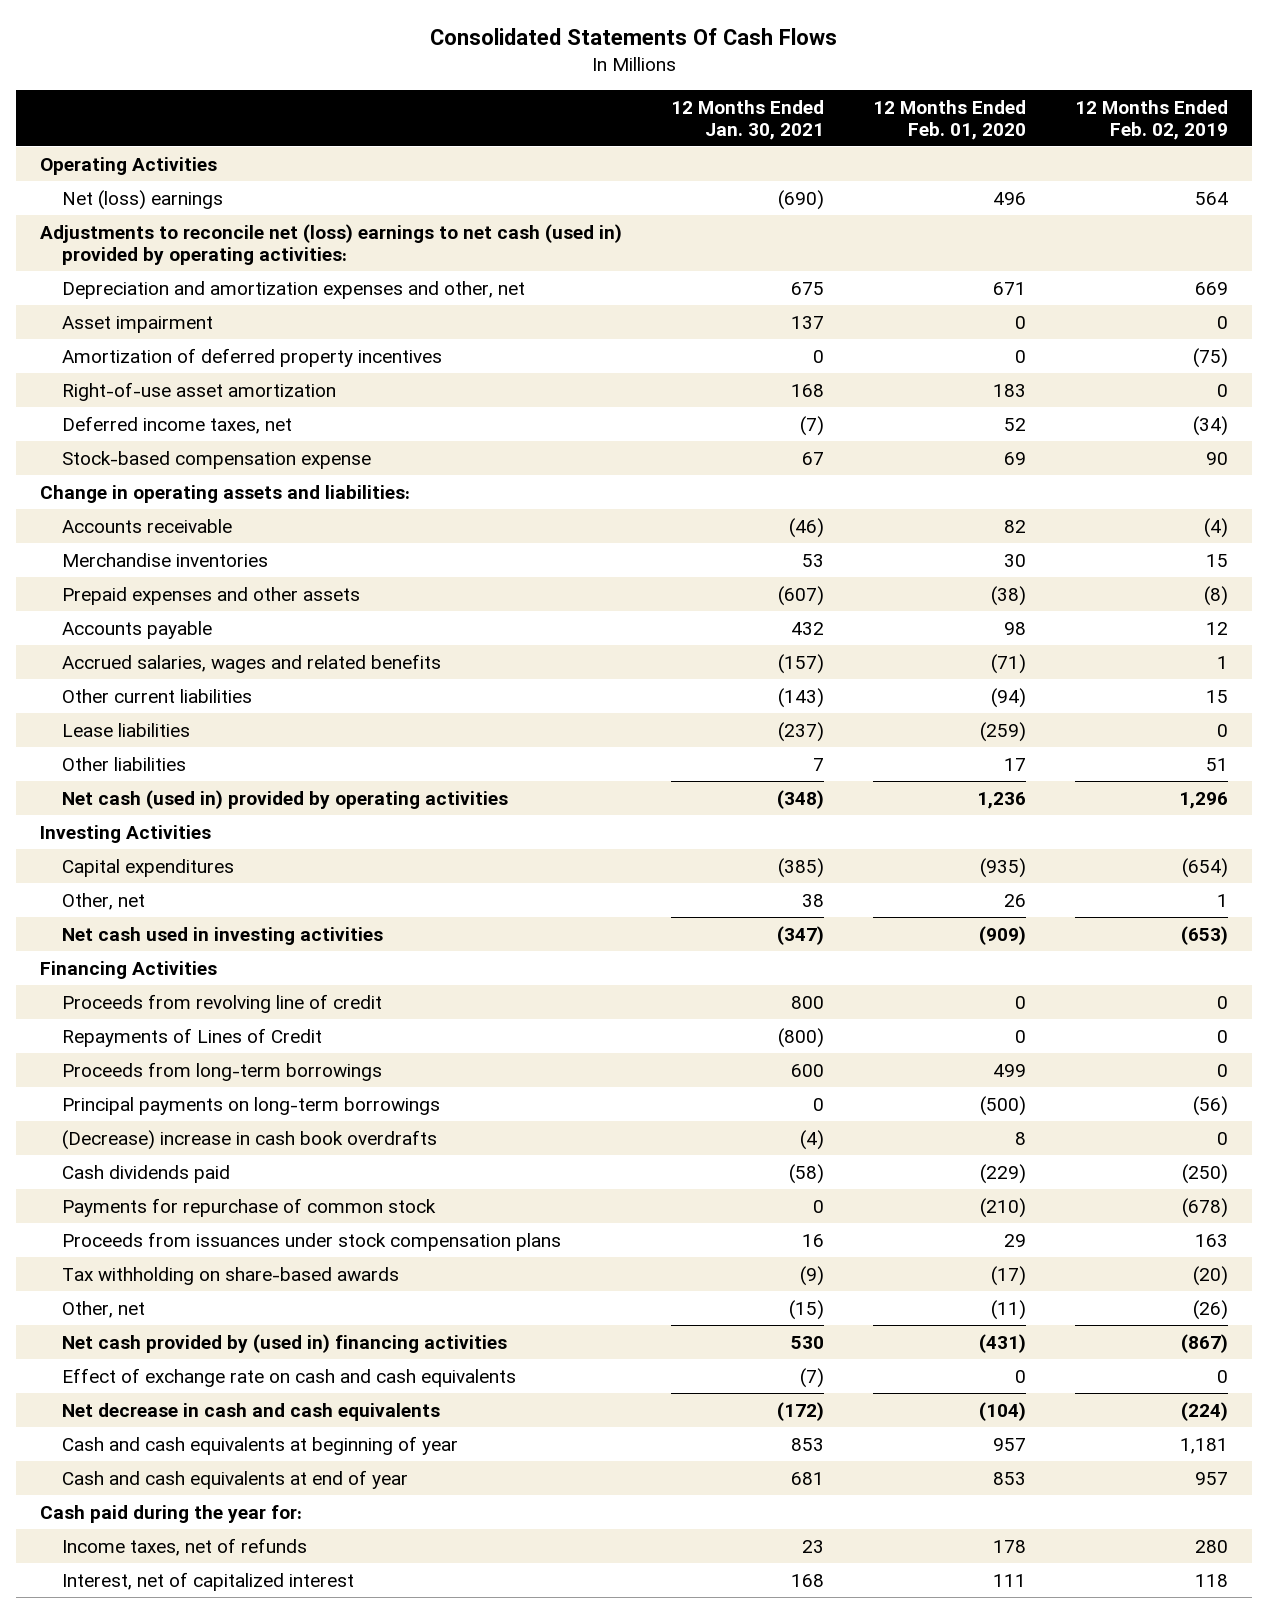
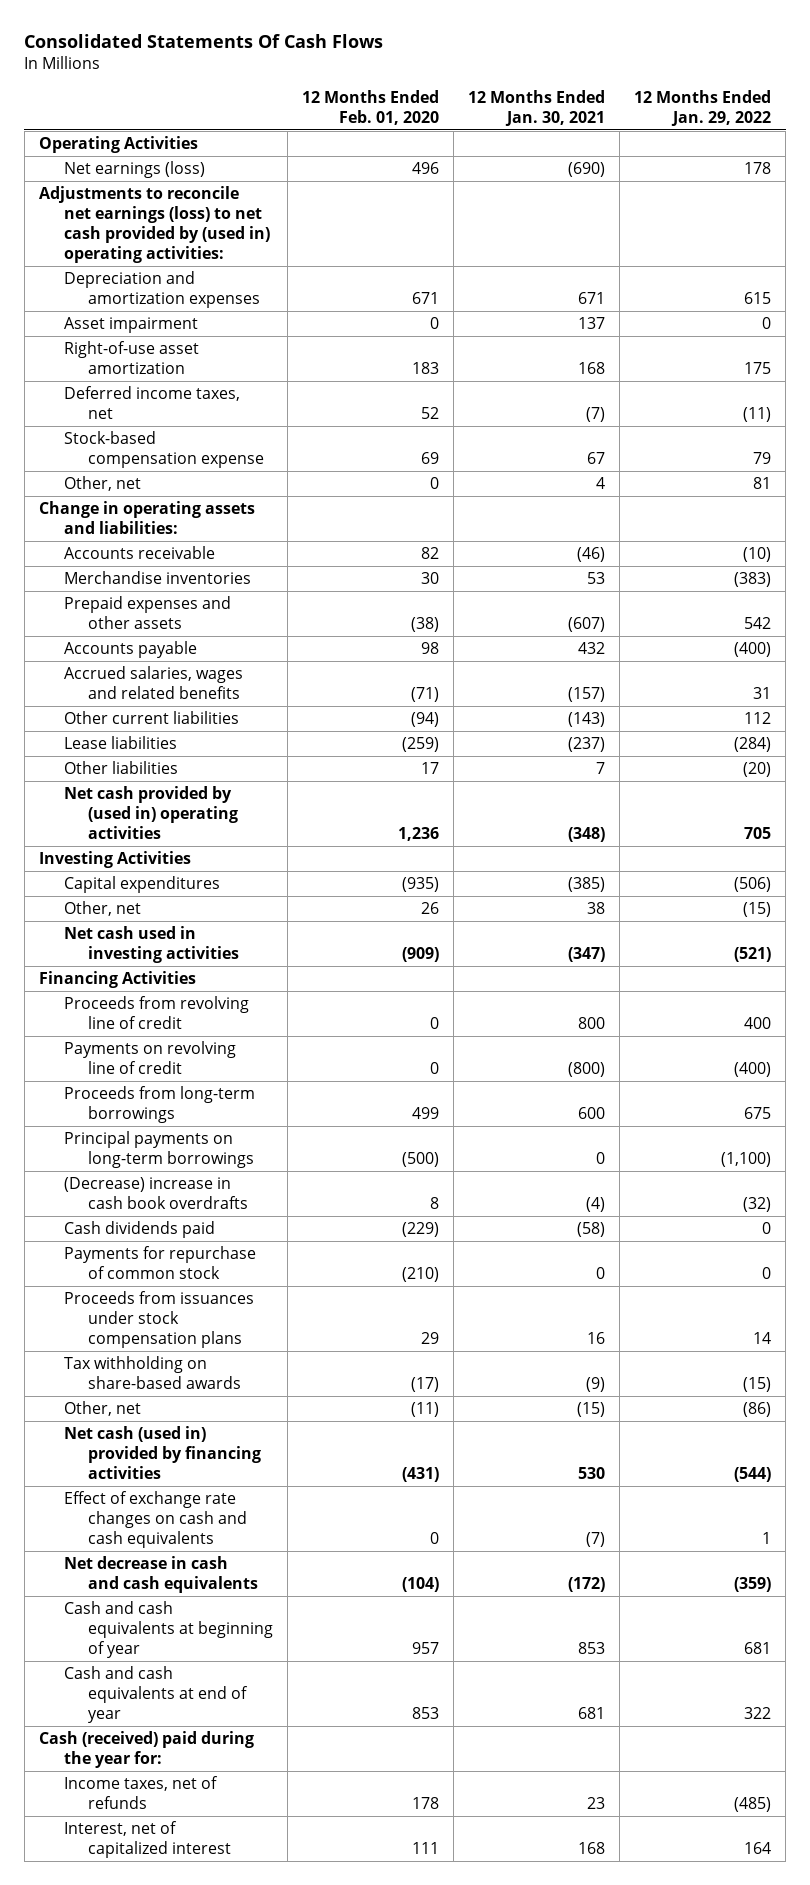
- | 12 Months Ended Jan. 30, 2021 | 12 Months Ended Feb. 01, 2020 | 12 Months Ended Feb. 02, 2019
+ | 12 Months Ended Feb. 01, 2020 | 12 Months Ended Jan. 30, 2021 | 12 Months Ended Jan. 29, 2022
- Net (loss) earnings | (690) | 496 | 564
- Adjustments to reconcile net (loss) earnings to net cash (used in) provided by operating activities:
- Depreciation and amortization expenses and other, net | 675 | 671 | 669
+ Net earnings (loss) | 496 | (690) | 178
+ Adjustments to reconcile net earnings (loss) to net cash provided by (used in) operating activities:
+ Depreciation and amortization expenses | 671 | 671 | 615
- Amortization of deferred property incentives | 0 | 0 | (75)
+ Other, net | 0 | 4 | 81
- Net cash (used in) provided by operating activities | (348) | 1,236 | 1,296
+ Net cash provided by (used in) operating activities | 1,236 | (348) | 705
- Repayments of Lines of Credit | (800) | 0 | 0
+ Payments on revolving line of credit | 0 | (800) | (400)
- Net cash provided by (used in) financing activities | 530 | (431) | (867)
- Effect of exchange rate on cash and cash equivalents | (7) | 0 | 0
+ Net cash (used in) provided by financing activities | (431) | 530 | (544)
+ Effect of exchange rate changes on cash and cash equivalents | 0 | (7) | 1
- Cash paid during the year for:
+ Cash (received) paid during the year for:

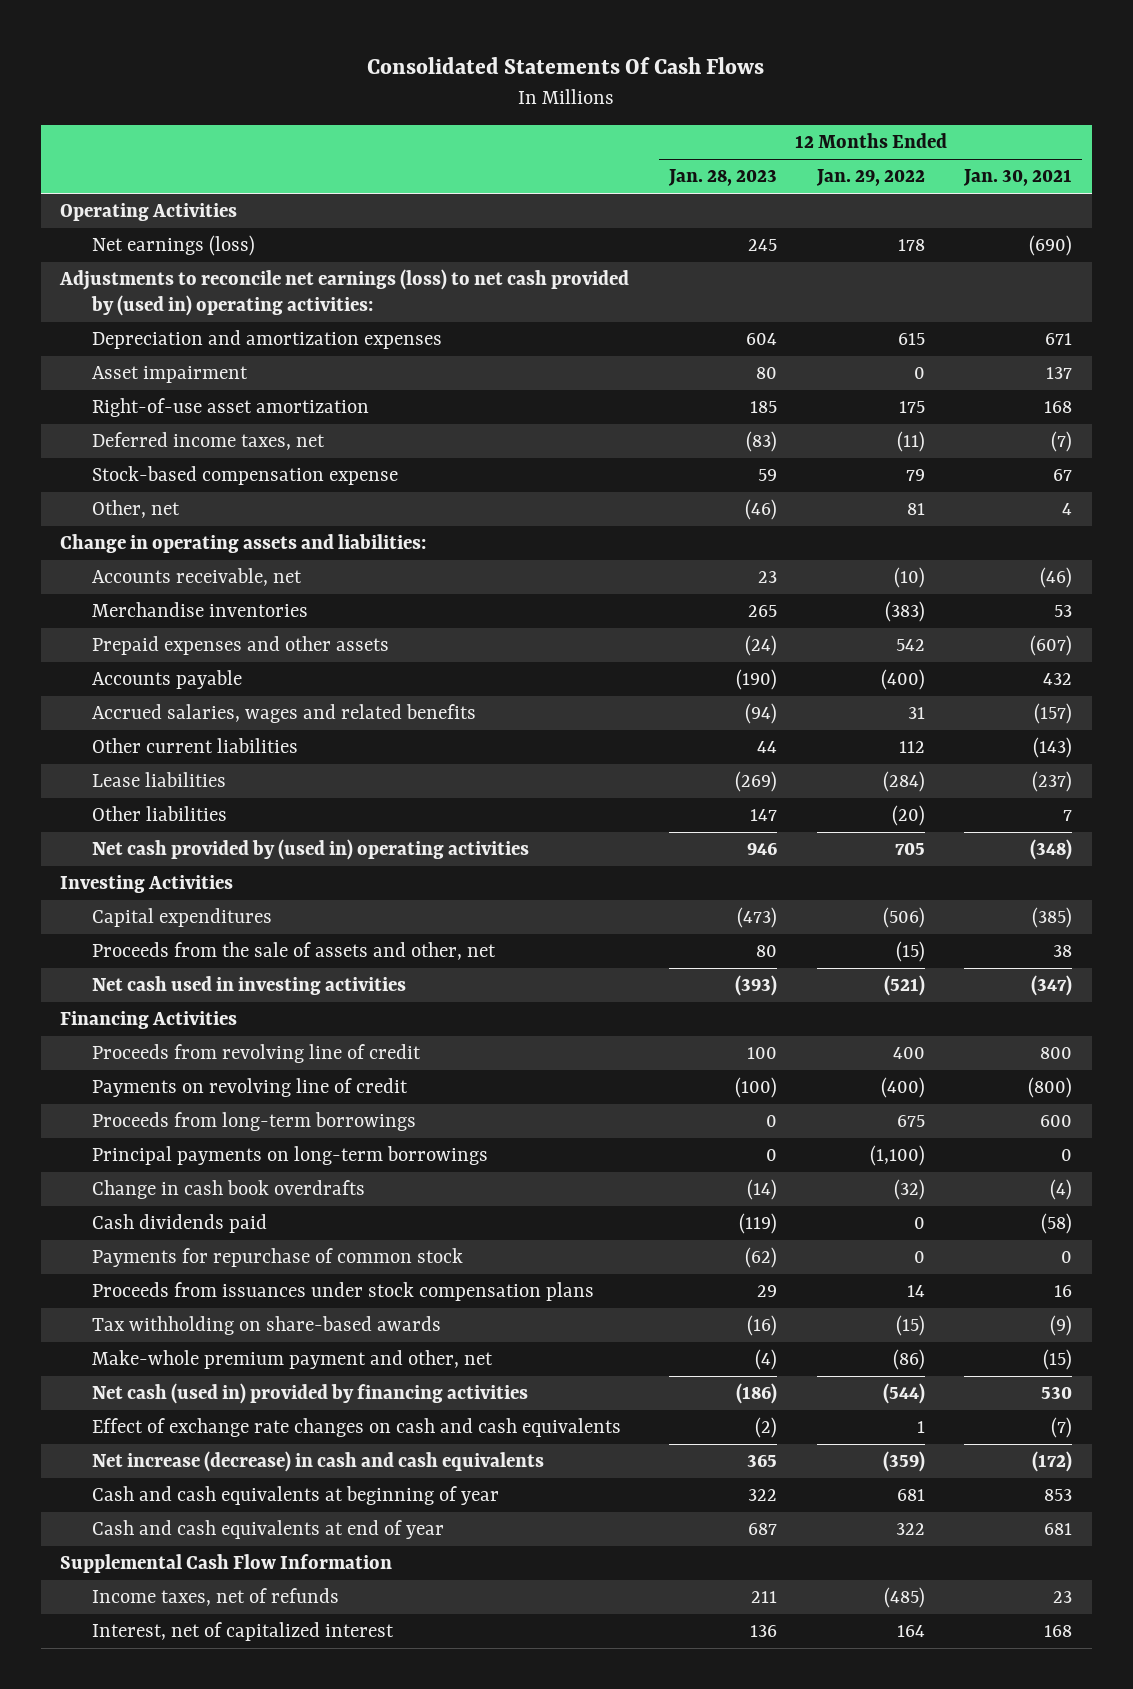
- | 12 Months Ended Feb. 01, 2020 | 12 Months Ended Jan. 30, 2021 | 12 Months Ended Jan. 29, 2022
+ | 12 Months Ended Jan. 28, 2023 | 12 Months Ended Jan. 29, 2022 | 12 Months Ended Jan. 30, 2021
- Accounts receivable | 82 | (46) | (10)
+ Accounts receivable, net | 23 | (10) | (46)
- Other, net | 26 | 38 | (15)
+ Proceeds from the sale of assets and other, net | 80 | (15) | 38
- (Decrease) increase in cash book overdrafts | 8 | (4) | (32)
+ Change in cash book overdrafts | (14) | (32) | (4)
- Other, net | (11) | (15) | (86)
+ Make-whole premium payment and other, net | (4) | (86) | (15)
- Net decrease in cash and cash equivalents | (104) | (172) | (359)
+ Net increase (decrease) in cash and cash equivalents | 365 | (359) | (172)
- Cash (received) paid during the year for:
+ Supplemental Cash Flow Information

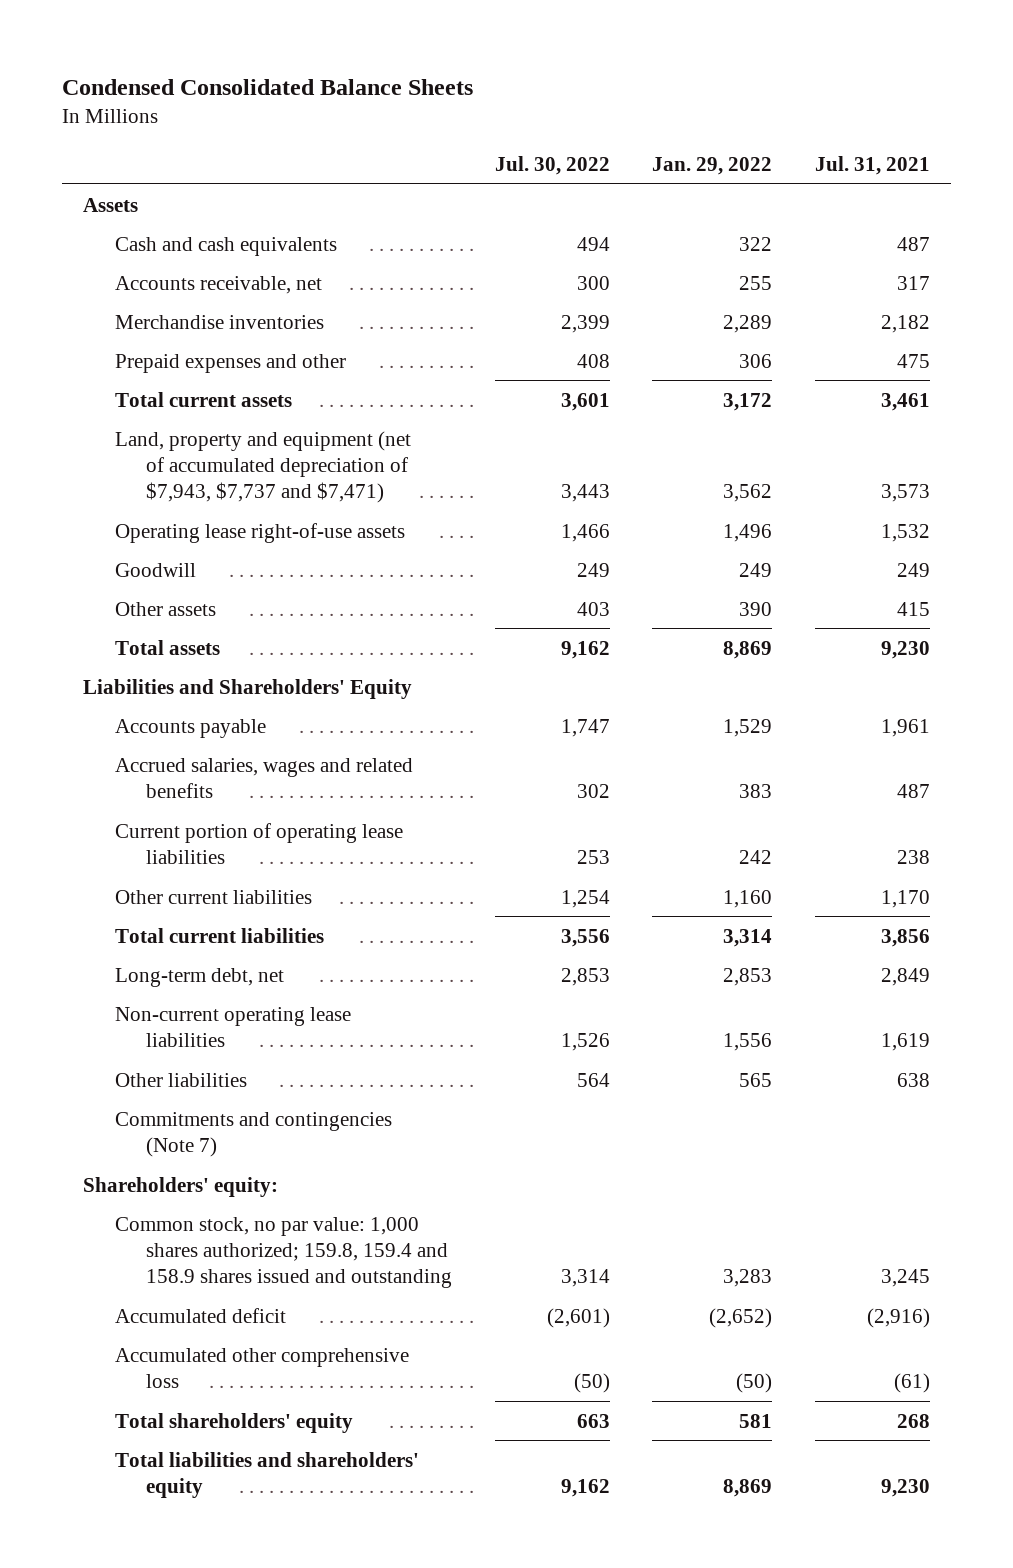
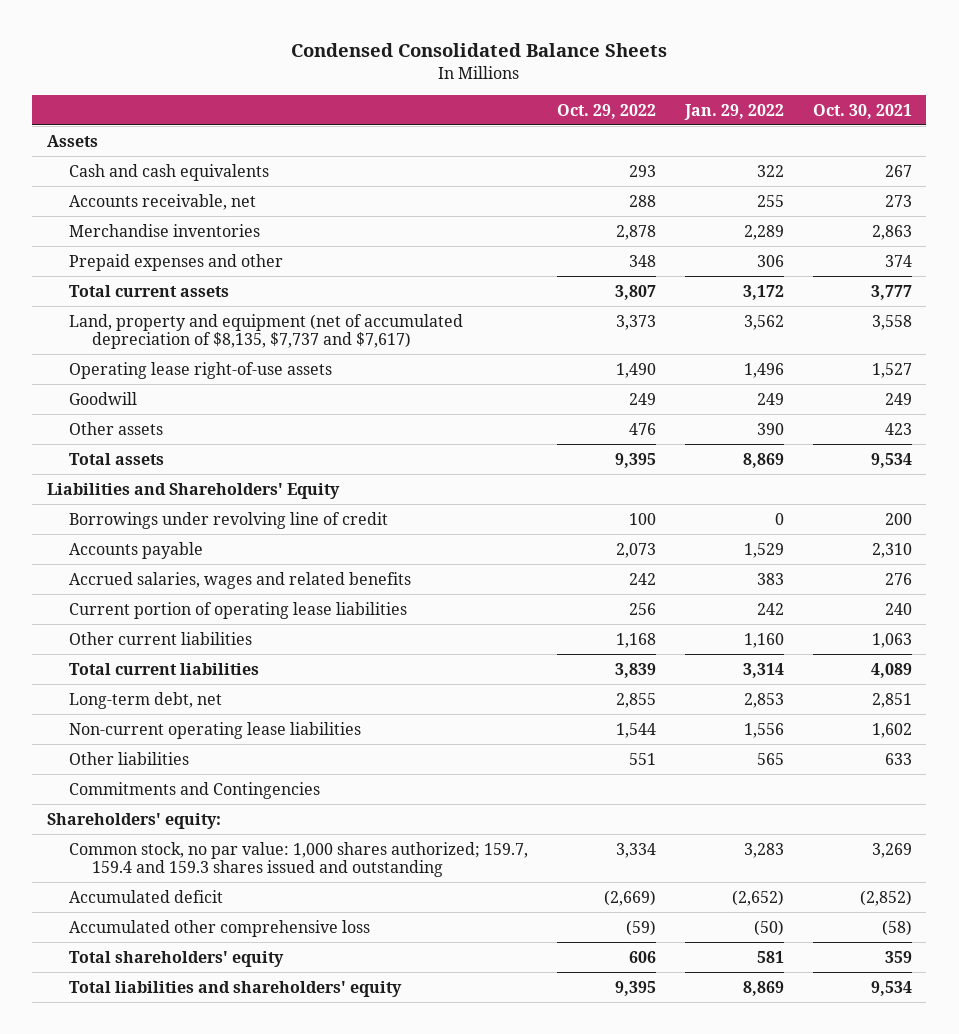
- | Jul. 30, 2022 | Jan. 29, 2022 | Jul. 31, 2021
+ | Oct. 29, 2022 | Jan. 29, 2022 | Oct. 30, 2021
- Land, property and equipment (net of accumulated depreciation of $7,943, $7,737 and $7,471) | 3,443 | 3,562 | 3,573
+ Land, property and equipment (net of accumulated depreciation of $8,135, $7,737 and $7,617) | 3,373 | 3,562 | 3,558
+ Borrowings under revolving line of credit | 100 | 0 | 200
- Commitments and contingencies (Note 7)
+ Commitments and Contingencies
- Common stock, no par value: 1,000 shares authorized; 159.8, 159.4 and 158.9 shares issued and outstanding | 3,314 | 3,283 | 3,245
+ Common stock, no par value: 1,000 shares authorized; 159.7, 159.4 and 159.3 shares issued and outstanding | 3,334 | 3,283 | 3,269

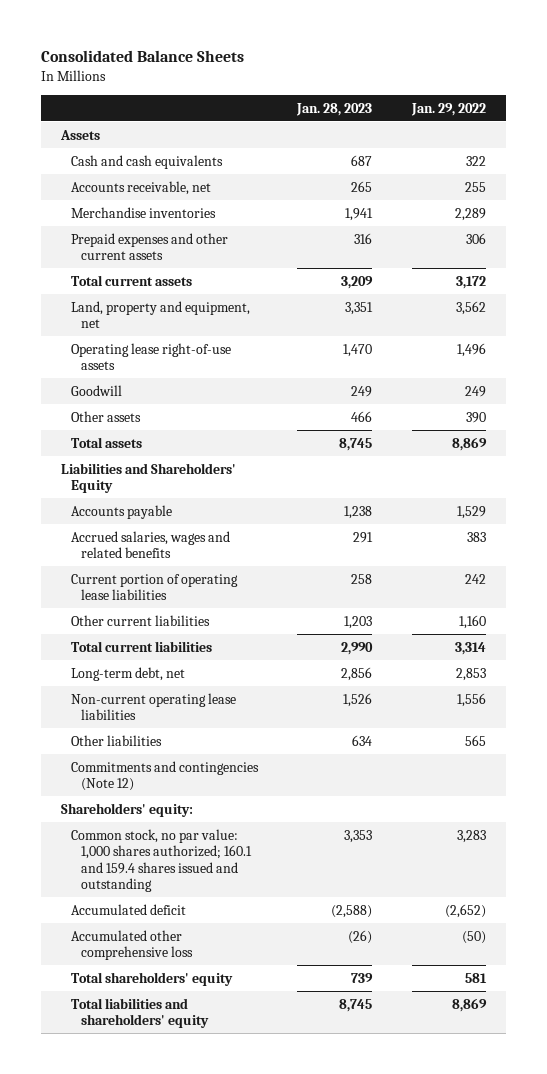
- Condensed Consolidated Balance Sheets
+ Consolidated Balance Sheets
- | Oct. 29, 2022 | Jan. 29, 2022 | Oct. 30, 2021
+ | Jan. 28, 2023 | Jan. 29, 2022
- Prepaid expenses and other | 348 | 306 | 374
+ Prepaid expenses and other current assets | 316 | 306
- Land, property and equipment (net of accumulated depreciation of $8,135, $7,737 and $7,617) | 3,373 | 3,562 | 3,558
+ Land, property and equipment, net | 3,351 | 3,562
- Borrowings under revolving line of credit | 100 | 0 | 200
- Commitments and Contingencies
+ Commitments and contingencies (Note 12)
- Common stock, no par value: 1,000 shares authorized; 159.7, 159.4 and 159.3 shares issued and outstanding | 3,334 | 3,283 | 3,269
+ Common stock, no par value: 1,000 shares authorized; 160.1 and 159.4 shares issued and outstanding | 3,353 | 3,283

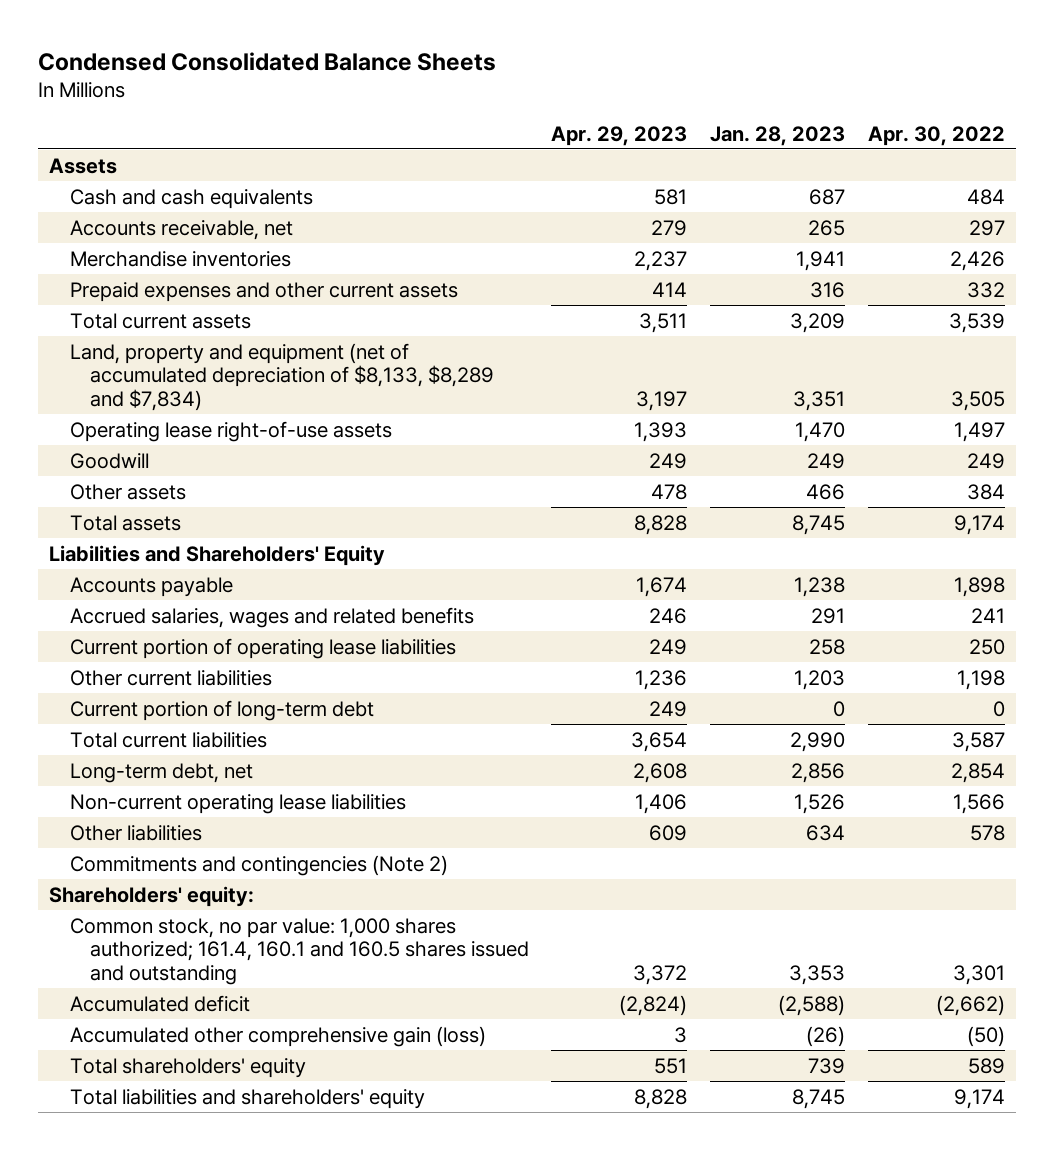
- Consolidated Balance Sheets
+ Condensed Consolidated Balance Sheets
- | Jan. 28, 2023 | Jan. 29, 2022
+ | Apr. 29, 2023 | Jan. 28, 2023 | Apr. 30, 2022
- Land, property and equipment, net | 3,351 | 3,562
+ Land, property and equipment (net of accumulated depreciation of $8,133, $8,289 and $7,834) | 3,197 | 3,351 | 3,505
+ Current portion of long-term debt | 249 | 0 | 0
- Commitments and contingencies (Note 12)
+ Commitments and contingencies (Note 2)
- Common stock, no par value: 1,000 shares authorized; 160.1 and 159.4 shares issued and outstanding | 3,353 | 3,283
+ Common stock, no par value: 1,000 shares authorized; 161.4, 160.1 and 160.5 shares issued and outstanding | 3,372 | 3,353 | 3,301
- Accumulated other comprehensive loss | (26) | (50)
+ Accumulated other comprehensive gain (loss) | 3 | (26) | (50)

